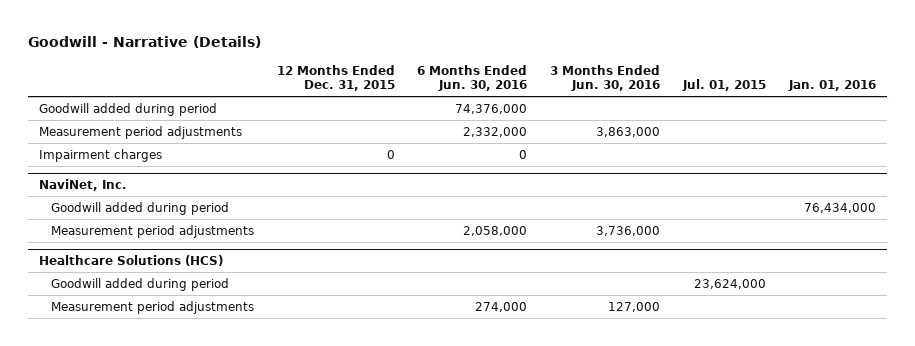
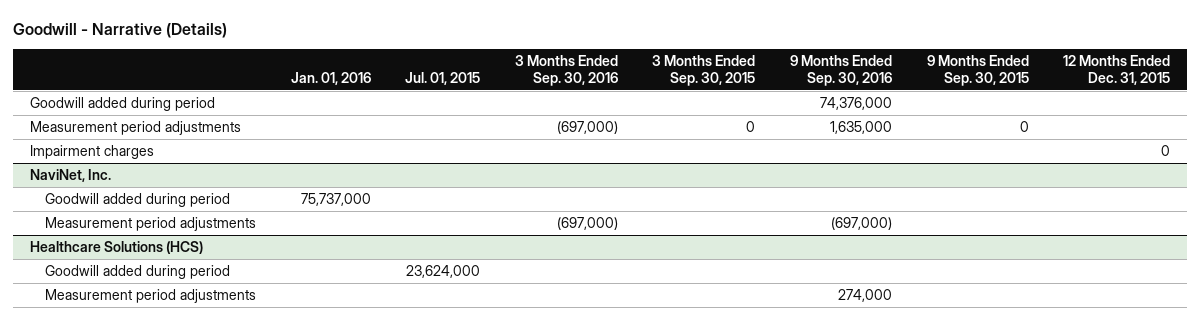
- | 12 Months Ended Dec. 31, 2015 | 6 Months Ended Jun. 30, 2016 | 3 Months Ended Jun. 30, 2016 | Jul. 01, 2015 | Jan. 01, 2016
+ | Jan. 01, 2016 | Jul. 01, 2015 | 3 Months Ended Sep. 30, 2016 | 3 Months Ended Sep. 30, 2015 | 9 Months Ended Sep. 30, 2016 | 9 Months Ended Sep. 30, 2015 | 12 Months Ended Dec. 31, 2015
@ NaviNet, Inc.
- Goodwill added during period | | | | | 76,434,000
+ Goodwill added during period | 75,737,000 | | | | | |

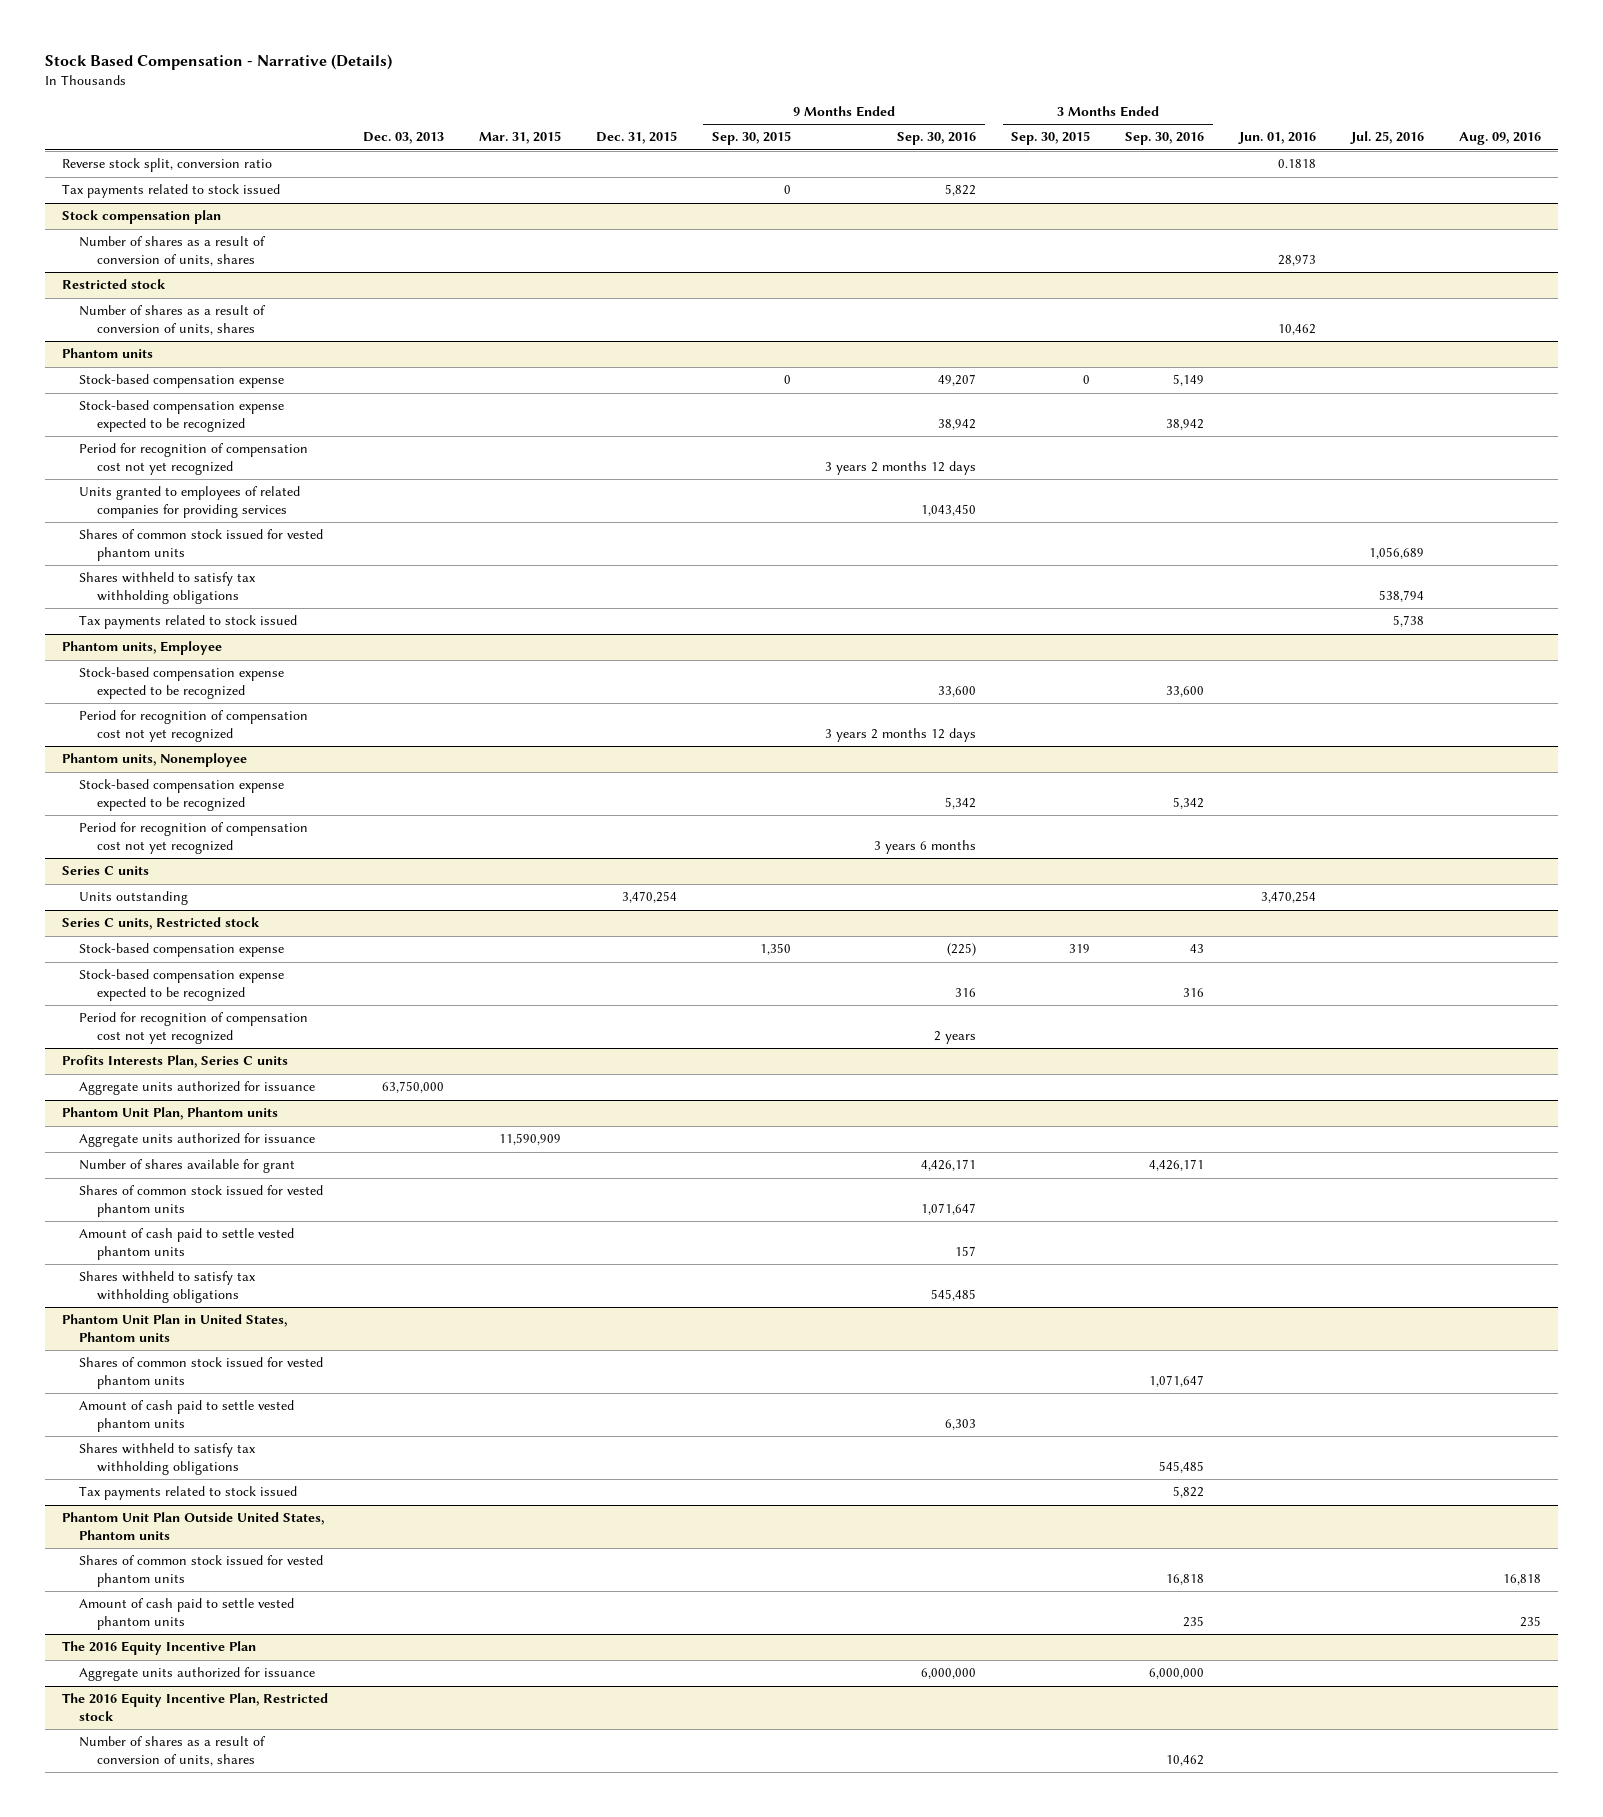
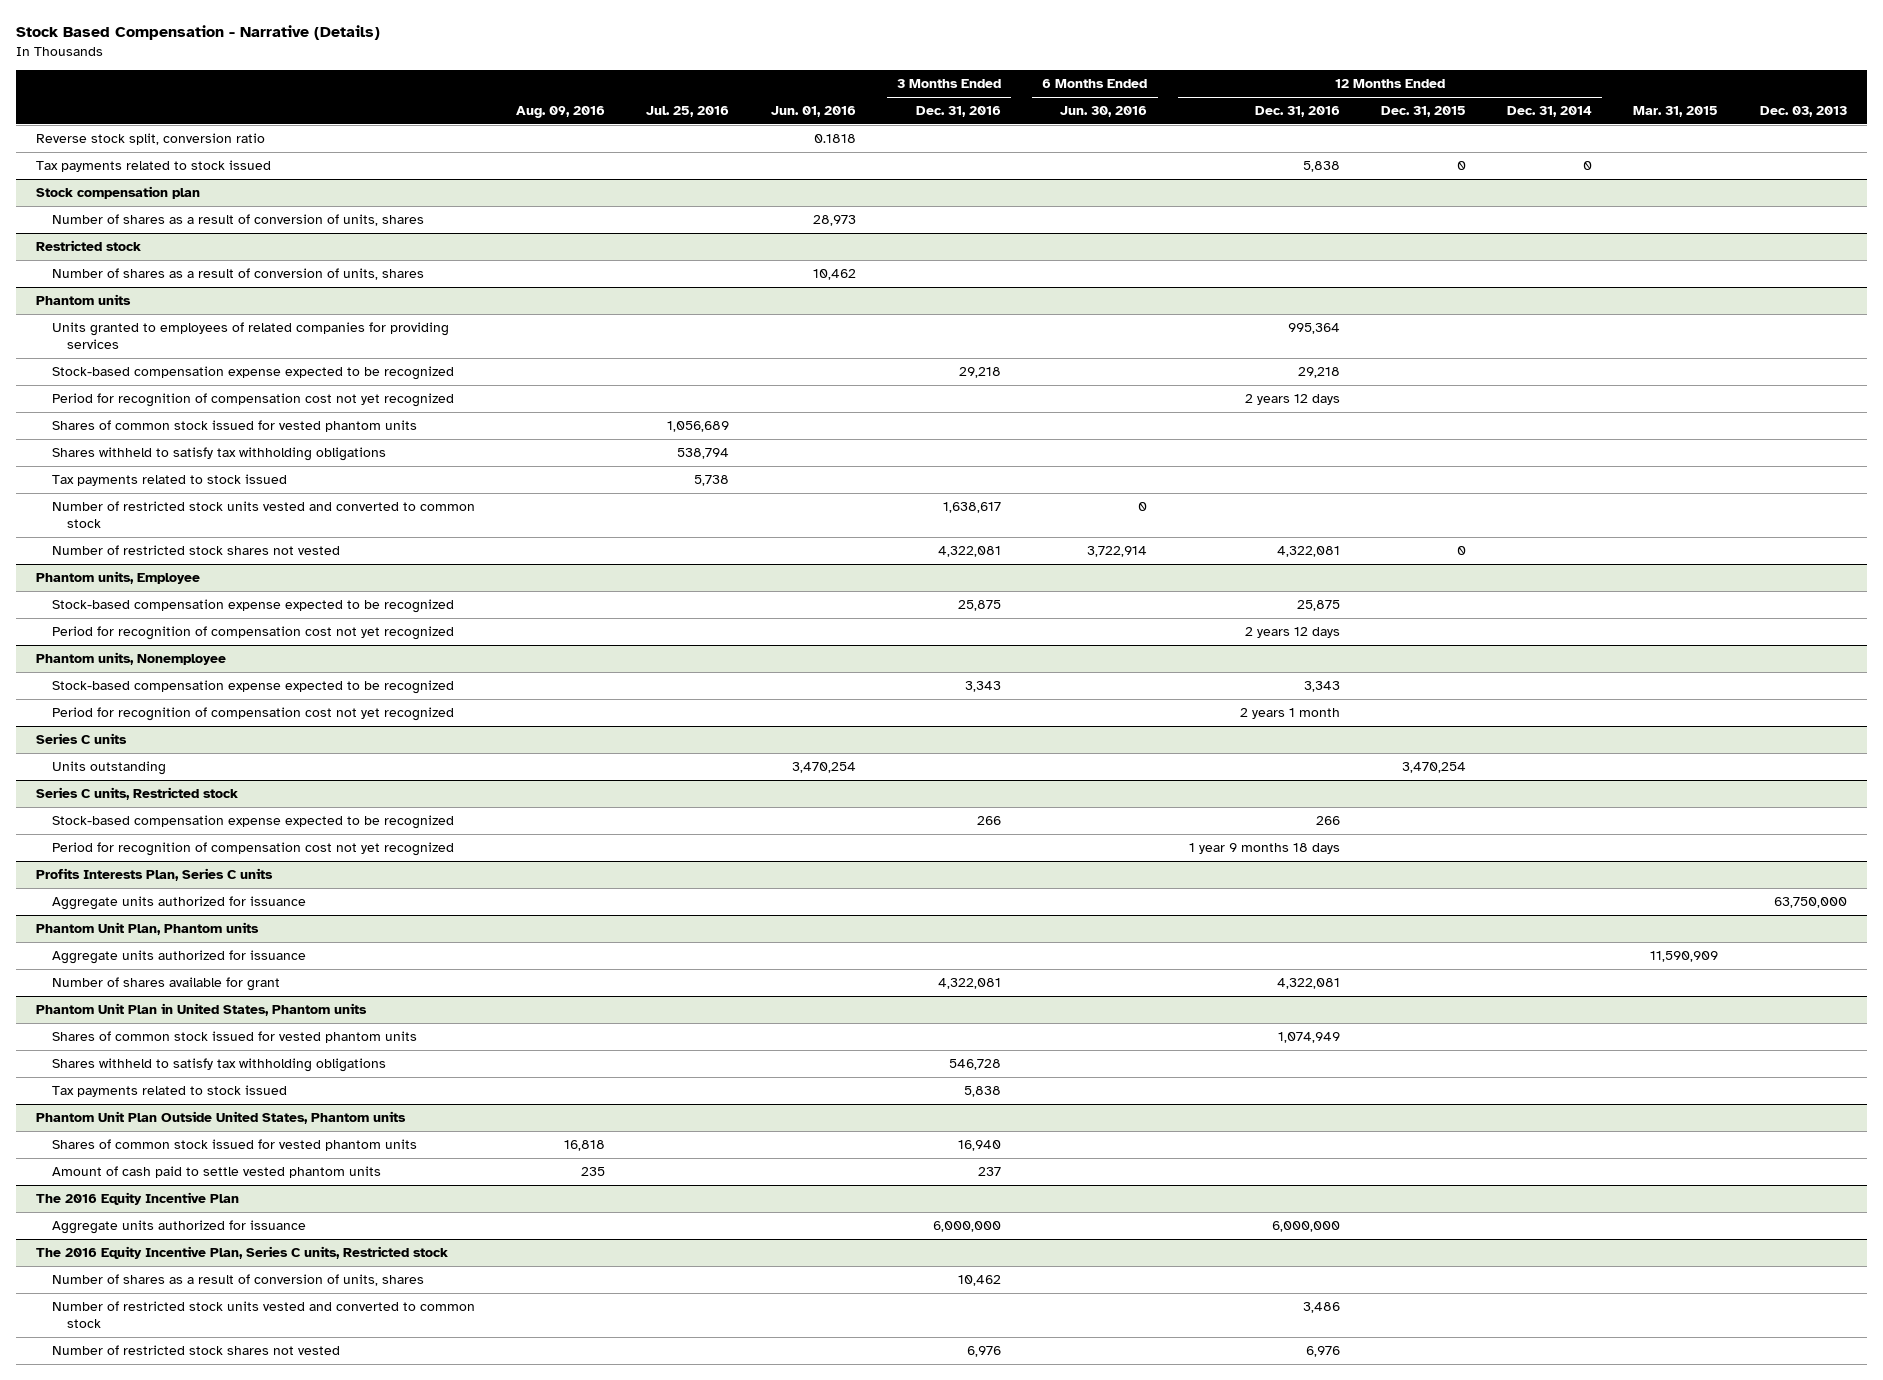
- | Dec. 03, 2013 | Mar. 31, 2015 | Dec. 31, 2015 | 9 Months Ended Sep. 30, 2015 | 9 Months Ended Sep. 30, 2016 | 3 Months Ended Sep. 30, 2015 | 3 Months Ended Sep. 30, 2016 | Jun. 01, 2016 | Jul. 25, 2016 | Aug. 09, 2016
+ | Aug. 09, 2016 | Jul. 25, 2016 | Jun. 01, 2016 | 3 Months Ended Dec. 31, 2016 | 6 Months Ended Jun. 30, 2016 | 12 Months Ended Dec. 31, 2016 | 12 Months Ended Dec. 31, 2015 | 12 Months Ended Dec. 31, 2014 | Mar. 31, 2015 | Dec. 03, 2013
@ Phantom units
- Stock-based compensation expense | | | | 0 | 49,207 | 0 | 5,149 | | |
moved up: Units granted to employees of related companies for providing services | | | | | | 995,364 | | | |
+ Number of restricted stock units vested and converted to common stock | | | | 1,638,617 | 0 | | | | |
+ Number of restricted stock shares not vested | | | | 4,322,081 | 3,722,914 | 4,322,081 | 0 | | |
@ Series C units, Restricted stock
- Stock-based compensation expense | | | | 1,350 | (225) | 319 | 43 | | |
@ Phantom Unit Plan, Phantom units
- Shares of common stock issued for vested phantom units | | | | | 1,071,647 | | | | |
- Amount of cash paid to settle vested phantom units | | | | | 157 | | | | |
- Shares withheld to satisfy tax withholding obligations | | | | | 545,485 | | | | |
@ Phantom Unit Plan in United States, Phantom units
- Amount of cash paid to settle vested phantom units | | | | | 6,303 | | | | |
- The 2016 Equity Incentive Plan, Restricted stock
+ The 2016 Equity Incentive Plan, Series C units, Restricted stock
+ Number of restricted stock units vested and converted to common stock | | | | | | 3,486 | | | |
+ Number of restricted stock shares not vested | | | | 6,976 | | 6,976 | | | |

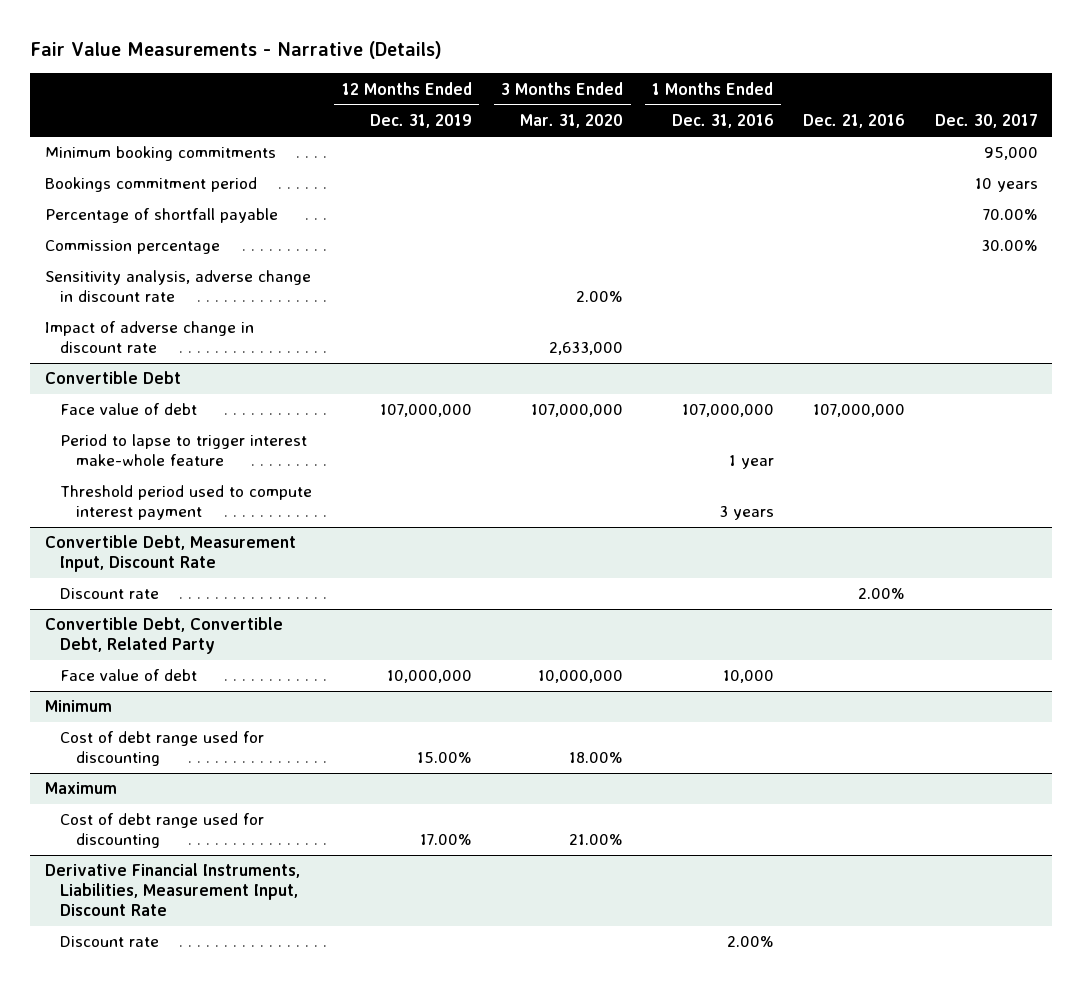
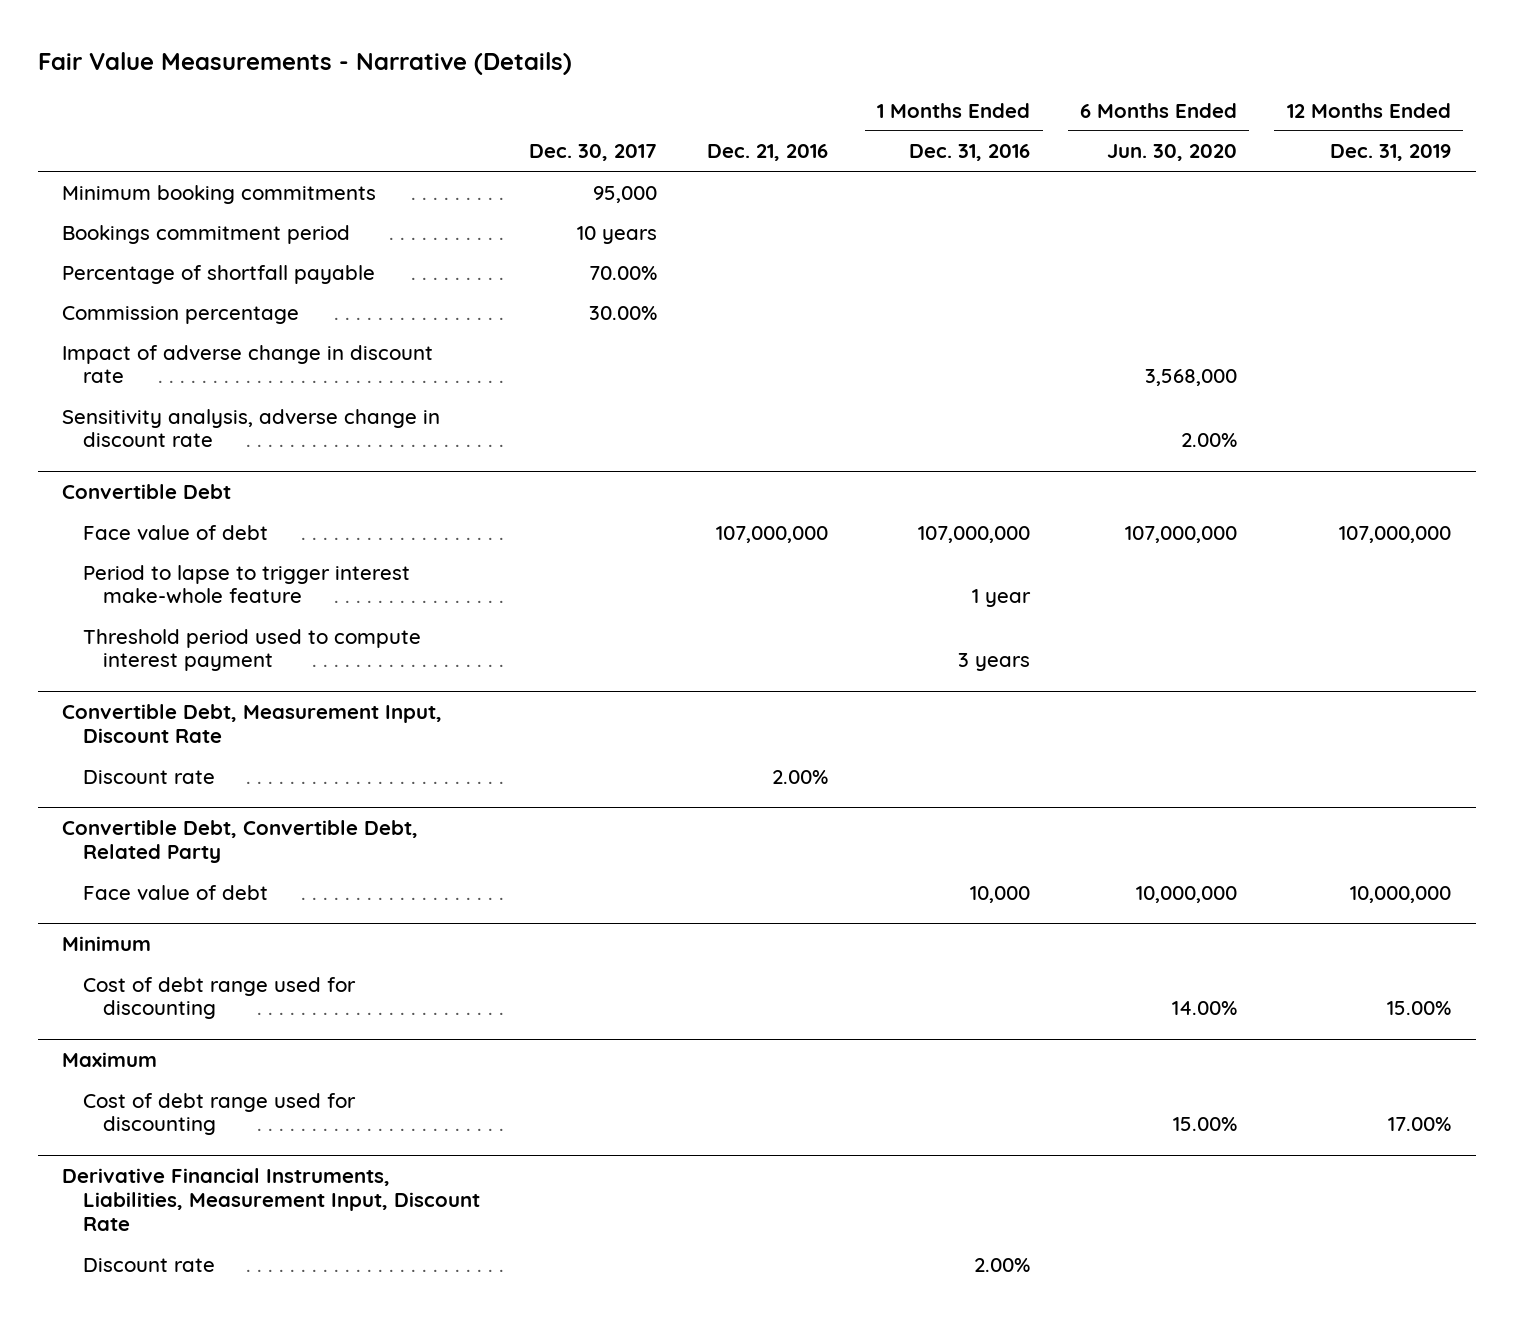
- | 12 Months Ended Dec. 31, 2019 | 3 Months Ended Mar. 31, 2020 | 1 Months Ended Dec. 31, 2016 | Dec. 21, 2016 | Dec. 30, 2017
+ | Dec. 30, 2017 | Dec. 21, 2016 | 1 Months Ended Dec. 31, 2016 | 6 Months Ended Jun. 30, 2020 | 12 Months Ended Dec. 31, 2019
moved down: Sensitivity analysis, adverse change in discount rate | | | | 2.00% |

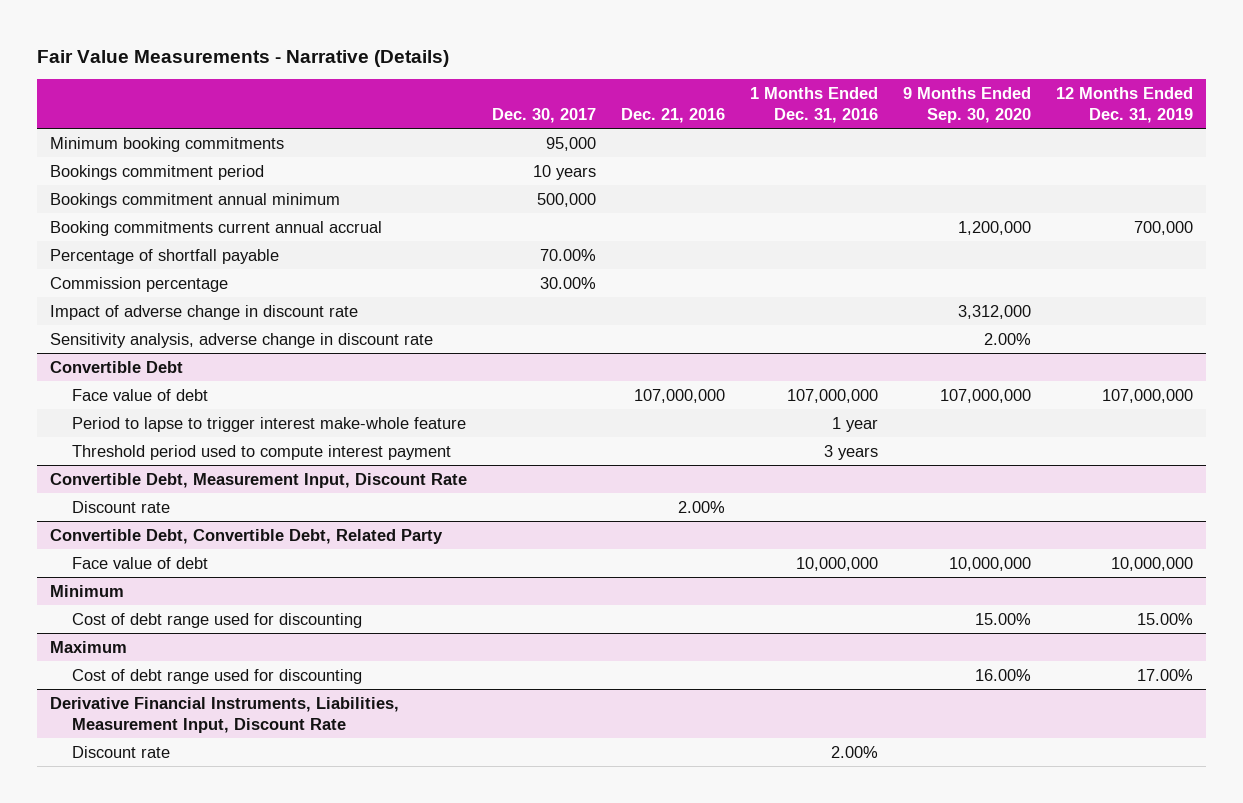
- | Dec. 30, 2017 | Dec. 21, 2016 | 1 Months Ended Dec. 31, 2016 | 6 Months Ended Jun. 30, 2020 | 12 Months Ended Dec. 31, 2019
+ | Dec. 30, 2017 | Dec. 21, 2016 | 1 Months Ended Dec. 31, 2016 | 9 Months Ended Sep. 30, 2020 | 12 Months Ended Dec. 31, 2019
+ Bookings commitment annual minimum | 500,000 | | | |
+ Booking commitments current annual accrual | | | | 1,200,000 | 700,000
@ Convertible Debt, Convertible Debt, Related Party
- Face value of debt | | | 10,000 | 10,000,000 | 10,000,000
+ Face value of debt | | | 10,000,000 | 10,000,000 | 10,000,000

